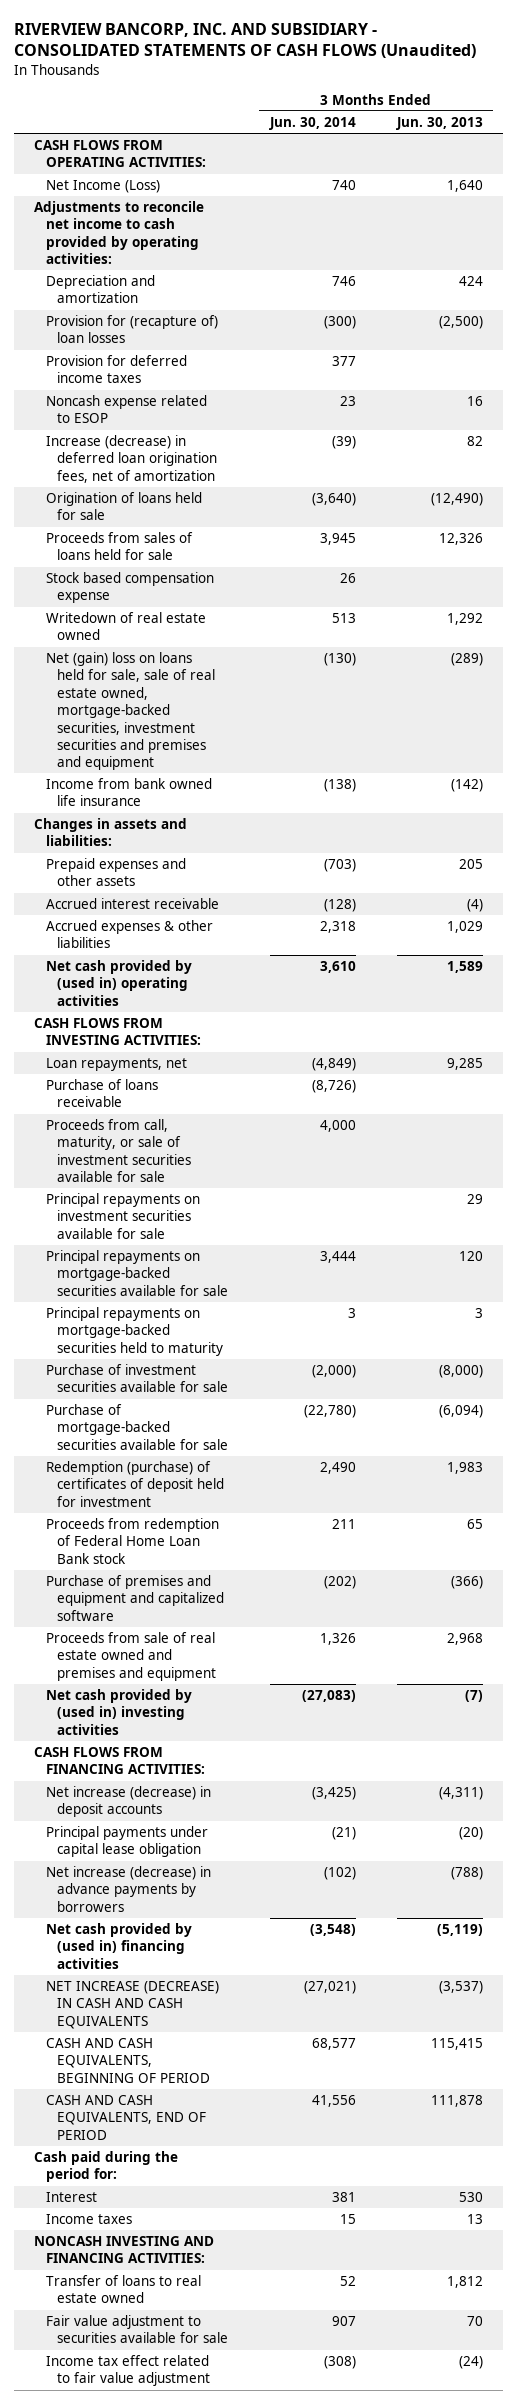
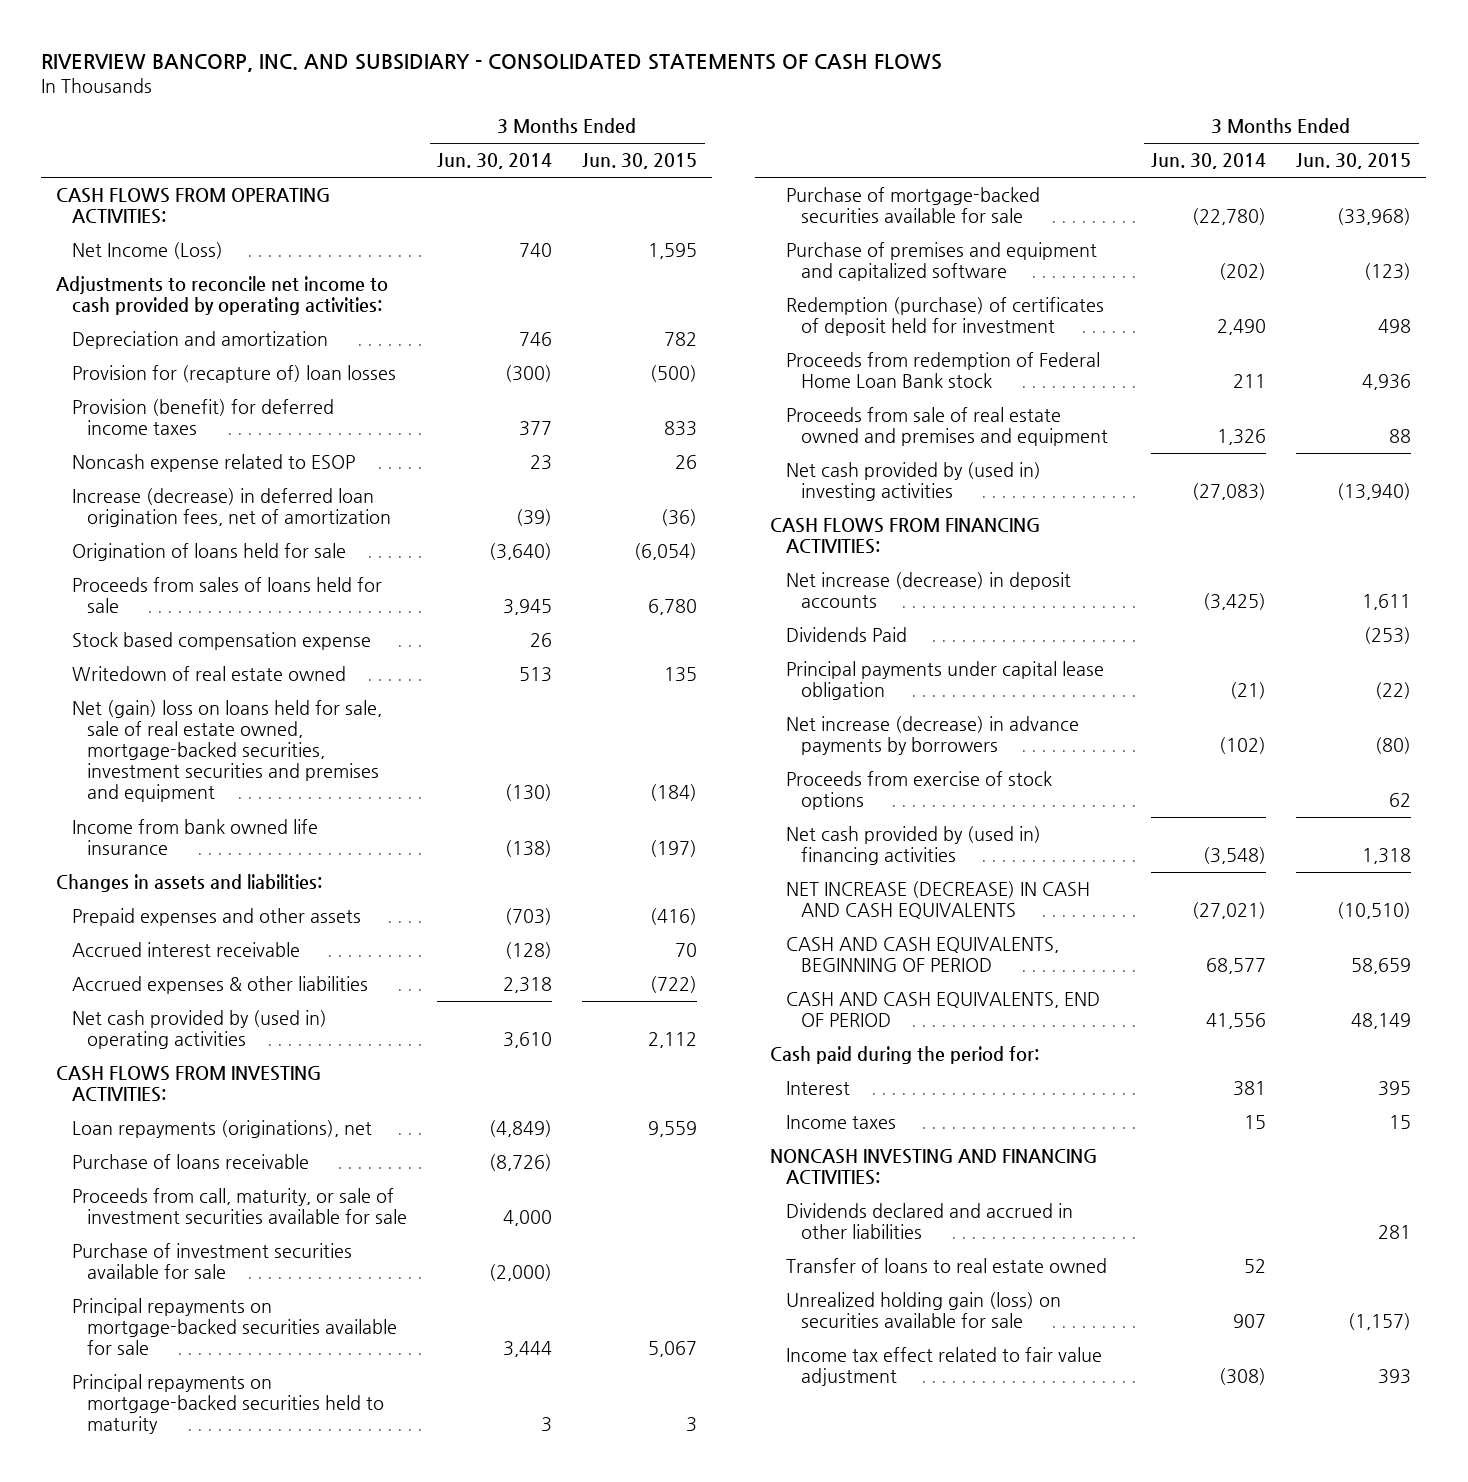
- RIVERVIEW BANCORP, INC. AND SUBSIDIARY - CONSOLIDATED STATEMENTS OF CASH FLOWS (Unaudited)
+ RIVERVIEW BANCORP, INC. AND SUBSIDIARY - CONSOLIDATED STATEMENTS OF CASH FLOWS
- | 3 Months Ended Jun. 30, 2014 | 3 Months Ended Jun. 30, 2013
+ | 3 Months Ended Jun. 30, 2014 | 3 Months Ended Jun. 30, 2015
- Provision for deferred income taxes | 377 |
+ Provision (benefit) for deferred income taxes | 377 | 833
- Loan repayments, net | (4,849) | 9,285
+ Loan repayments (originations), net | (4,849) | 9,559
- Principal repayments on investment securities available for sale | | 29
moved up: Purchase of investment securities available for sale | (2,000) |
moved up: Purchase of premises and equipment and capitalized software | (202) | (123)
+ Dividends Paid | | (253)
+ Proceeds from exercise of stock options | | 62
+ Dividends declared and accrued in other liabilities | | 281
- Fair value adjustment to securities available for sale | 907 | 70
+ Unrealized holding gain (loss) on securities available for sale | 907 | (1,157)

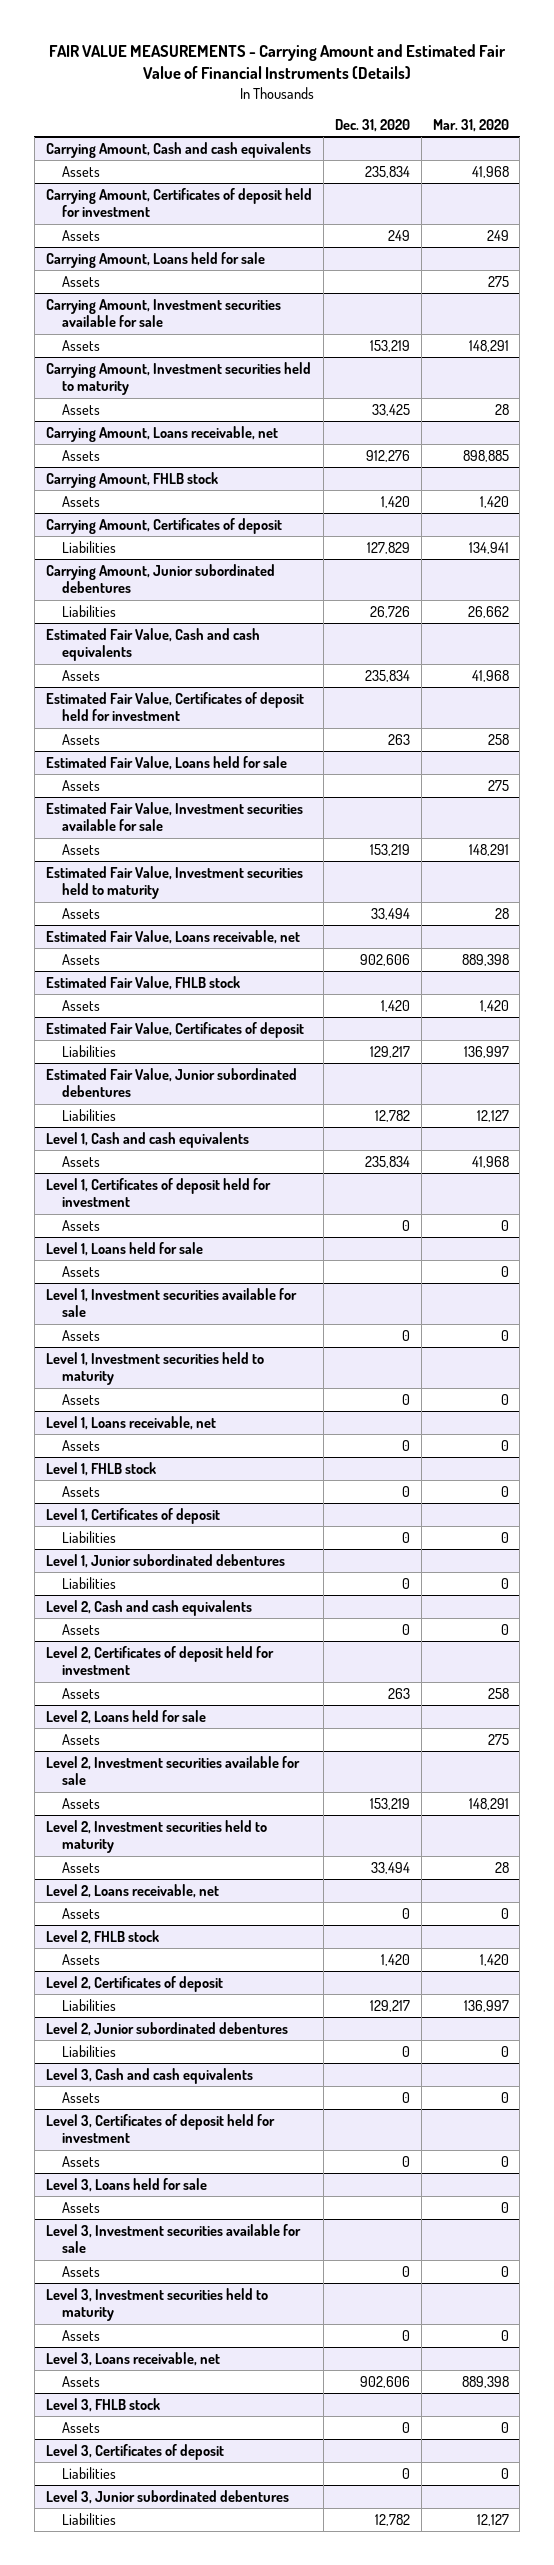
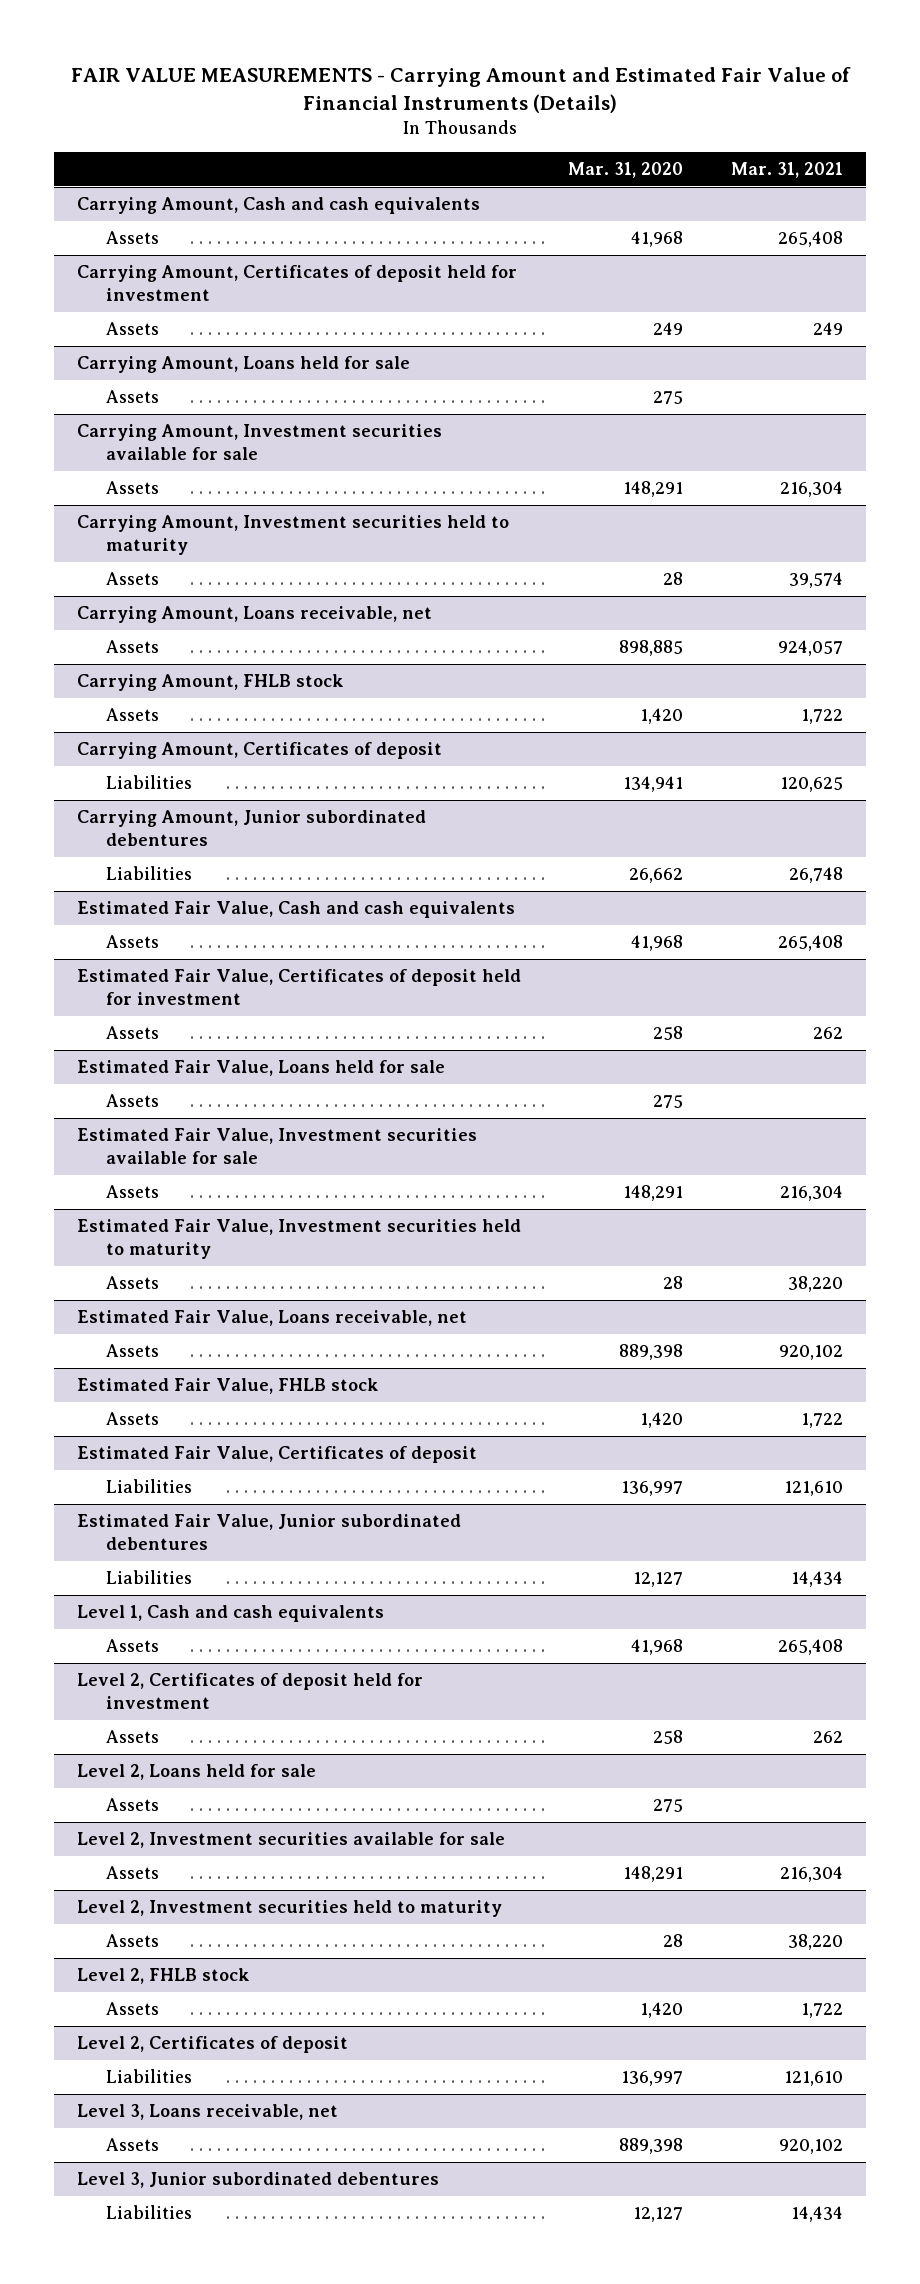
- | Dec. 31, 2020 | Mar. 31, 2020
+ | Mar. 31, 2020 | Mar. 31, 2021
- Level 1, Certificates of deposit held for investment
- Assets | 0 | 0
- Level 1, Loans held for sale
- Assets | | 0
- Level 1, Investment securities available for sale
- Assets | 0 | 0
- Level 1, Investment securities held to maturity
- Assets | 0 | 0
- Level 1, Loans receivable, net
- Assets | 0 | 0
- Level 1, FHLB stock
- Assets | 0 | 0
- Level 1, Certificates of deposit
- Liabilities | 0 | 0
- Level 1, Junior subordinated debentures
- Liabilities | 0 | 0
- Level 2, Cash and cash equivalents
- Assets | 0 | 0
- Level 2, Loans receivable, net
- Assets | 0 | 0
- Level 2, Junior subordinated debentures
- Liabilities | 0 | 0
- Level 3, Cash and cash equivalents
- Assets | 0 | 0
- Level 3, Certificates of deposit held for investment
- Assets | 0 | 0
- Level 3, Loans held for sale
- Assets | | 0
- Level 3, Investment securities available for sale
- Assets | 0 | 0
- Level 3, Investment securities held to maturity
- Assets | 0 | 0
- Level 3, FHLB stock
- Assets | 0 | 0
- Level 3, Certificates of deposit
- Liabilities | 0 | 0

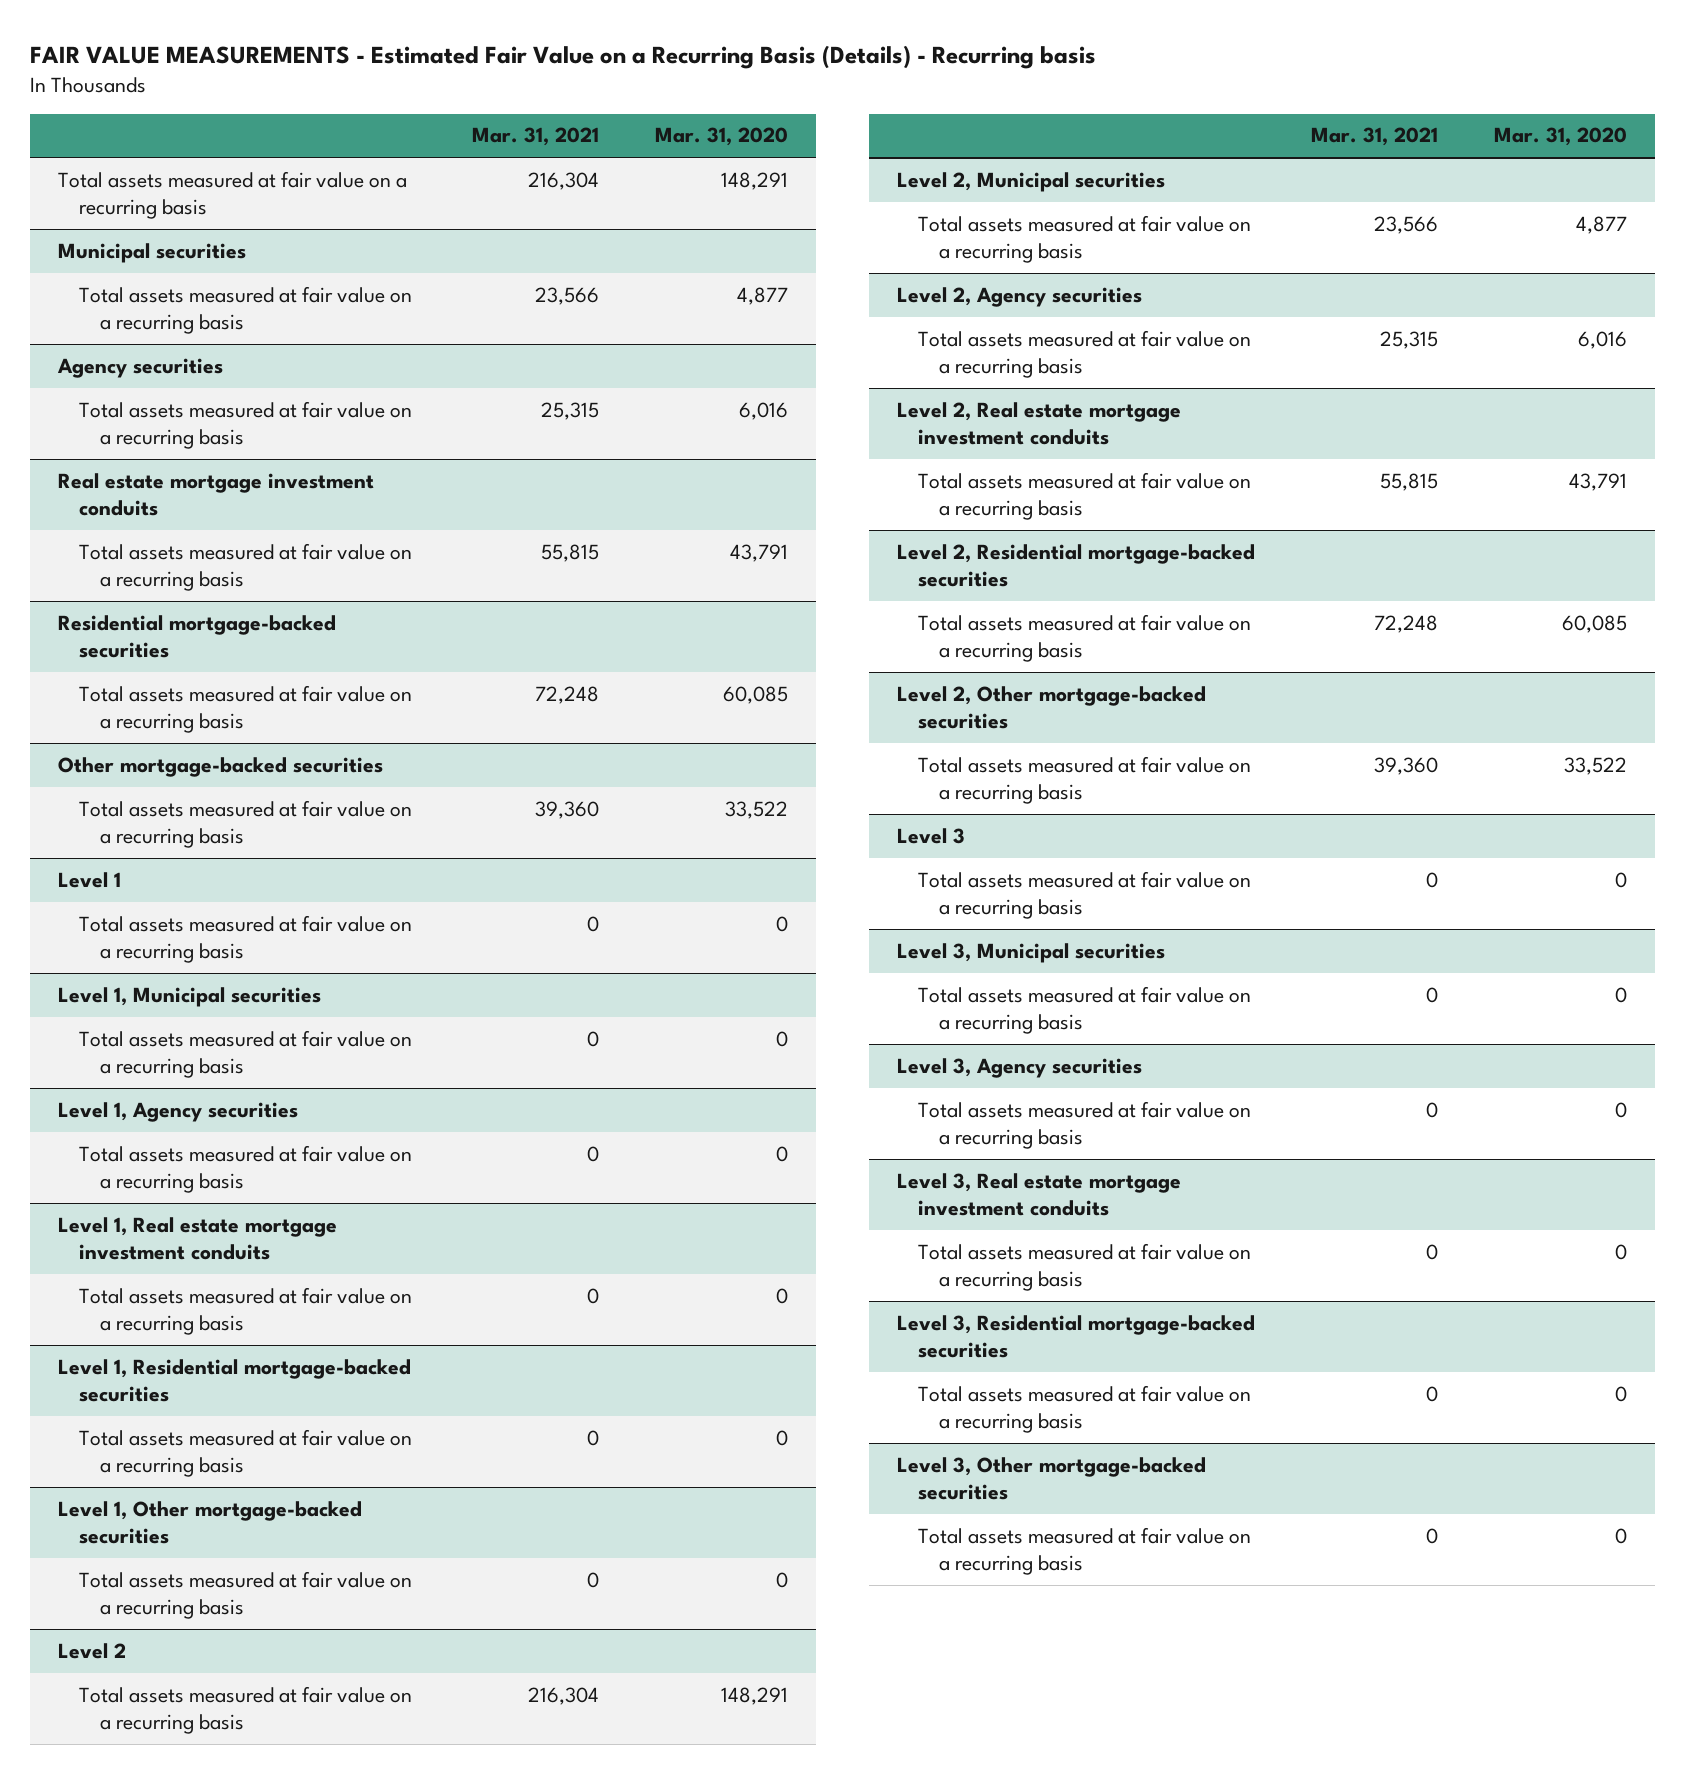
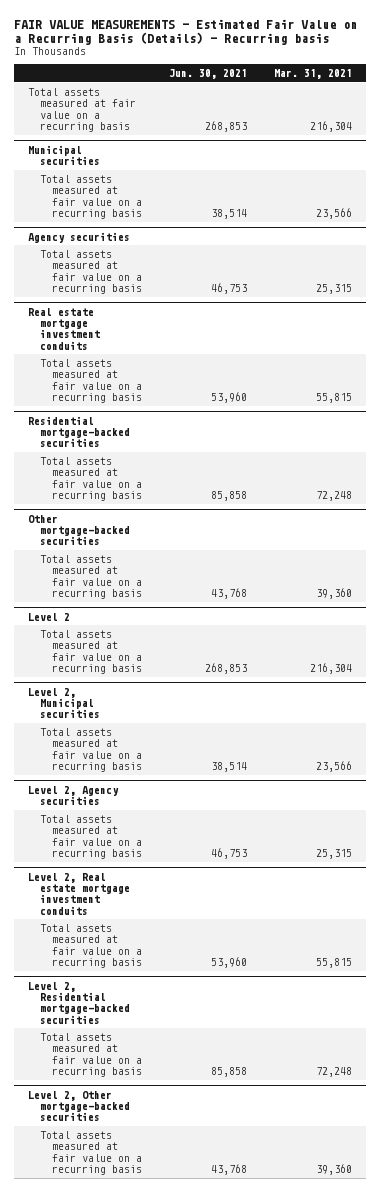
- | Mar. 31, 2021 | Mar. 31, 2020
+ | Jun. 30, 2021 | Mar. 31, 2021
- Level 1
- Total assets measured at fair value on a recurring basis | 0 | 0
- Level 1, Municipal securities
- Total assets measured at fair value on a recurring basis | 0 | 0
- Level 1, Agency securities
- Total assets measured at fair value on a recurring basis | 0 | 0
- Level 1, Real estate mortgage investment conduits
- Total assets measured at fair value on a recurring basis | 0 | 0
- Level 1, Residential mortgage-backed securities
- Total assets measured at fair value on a recurring basis | 0 | 0
- Level 1, Other mortgage-backed securities
- Total assets measured at fair value on a recurring basis | 0 | 0
- Level 3
- Total assets measured at fair value on a recurring basis | 0 | 0
- Level 3, Municipal securities
- Total assets measured at fair value on a recurring basis | 0 | 0
- Level 3, Agency securities
- Total assets measured at fair value on a recurring basis | 0 | 0
- Level 3, Real estate mortgage investment conduits
- Total assets measured at fair value on a recurring basis | 0 | 0
- Level 3, Residential mortgage-backed securities
- Total assets measured at fair value on a recurring basis | 0 | 0
- Level 3, Other mortgage-backed securities
- Total assets measured at fair value on a recurring basis | 0 | 0

